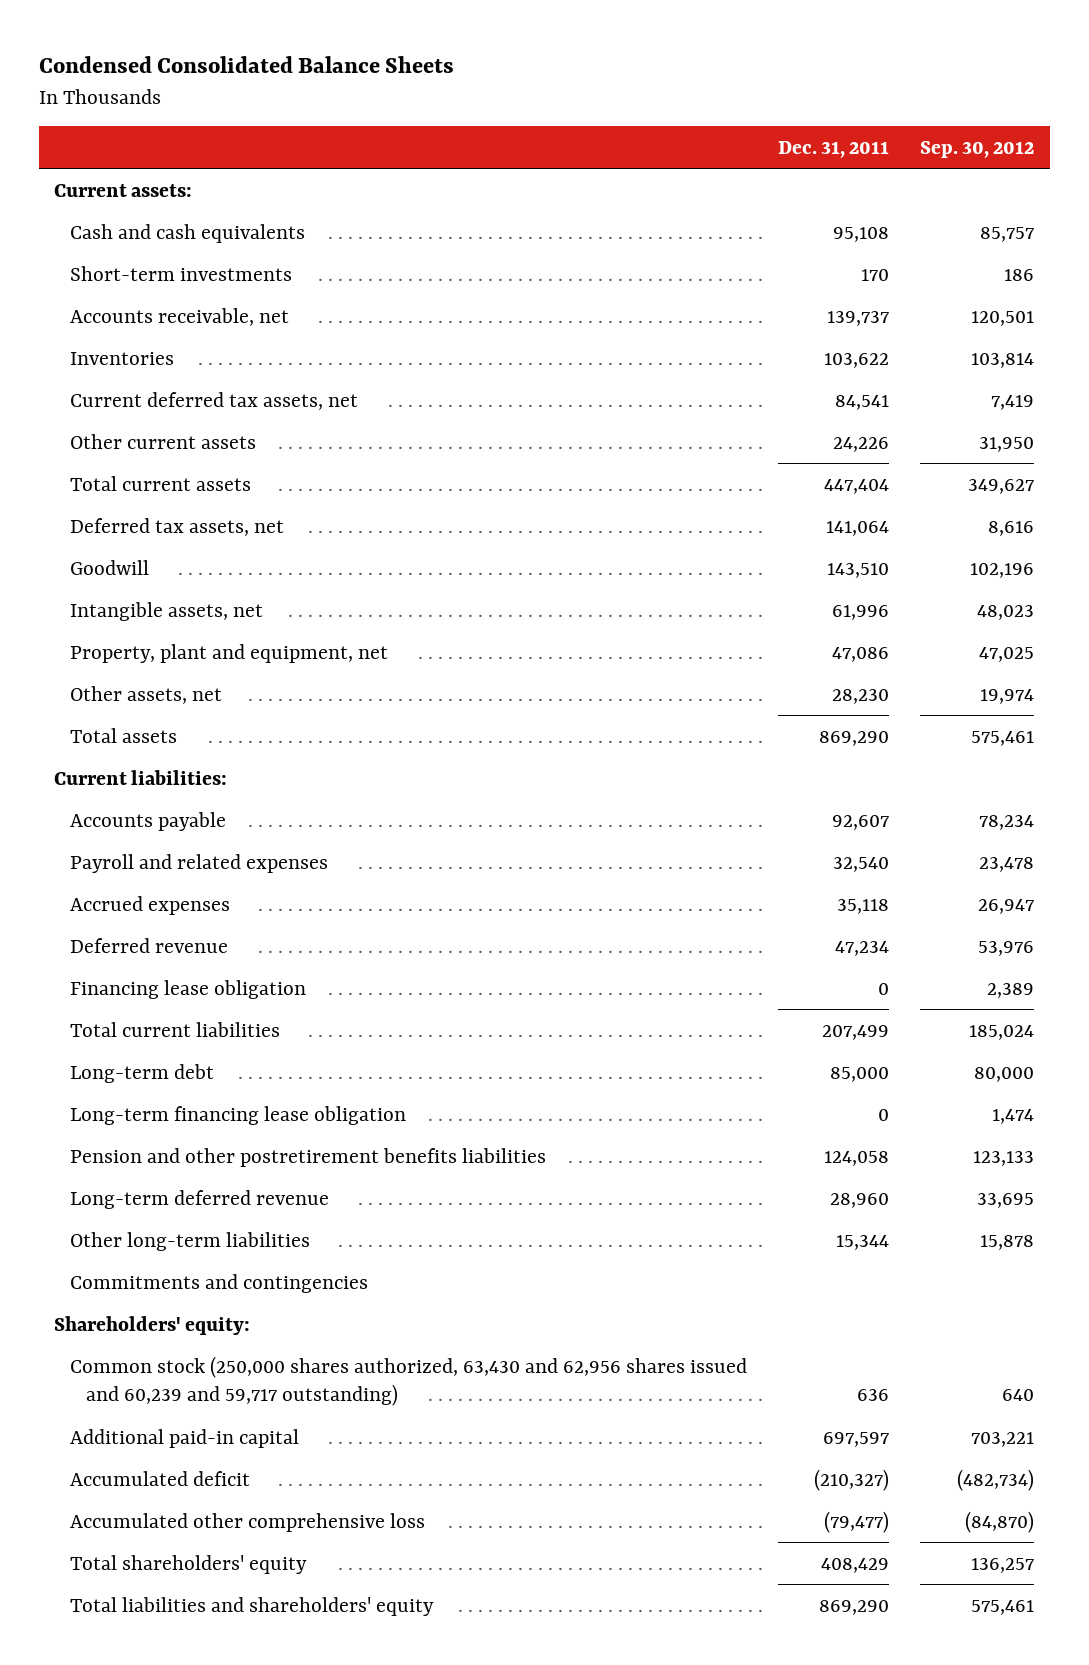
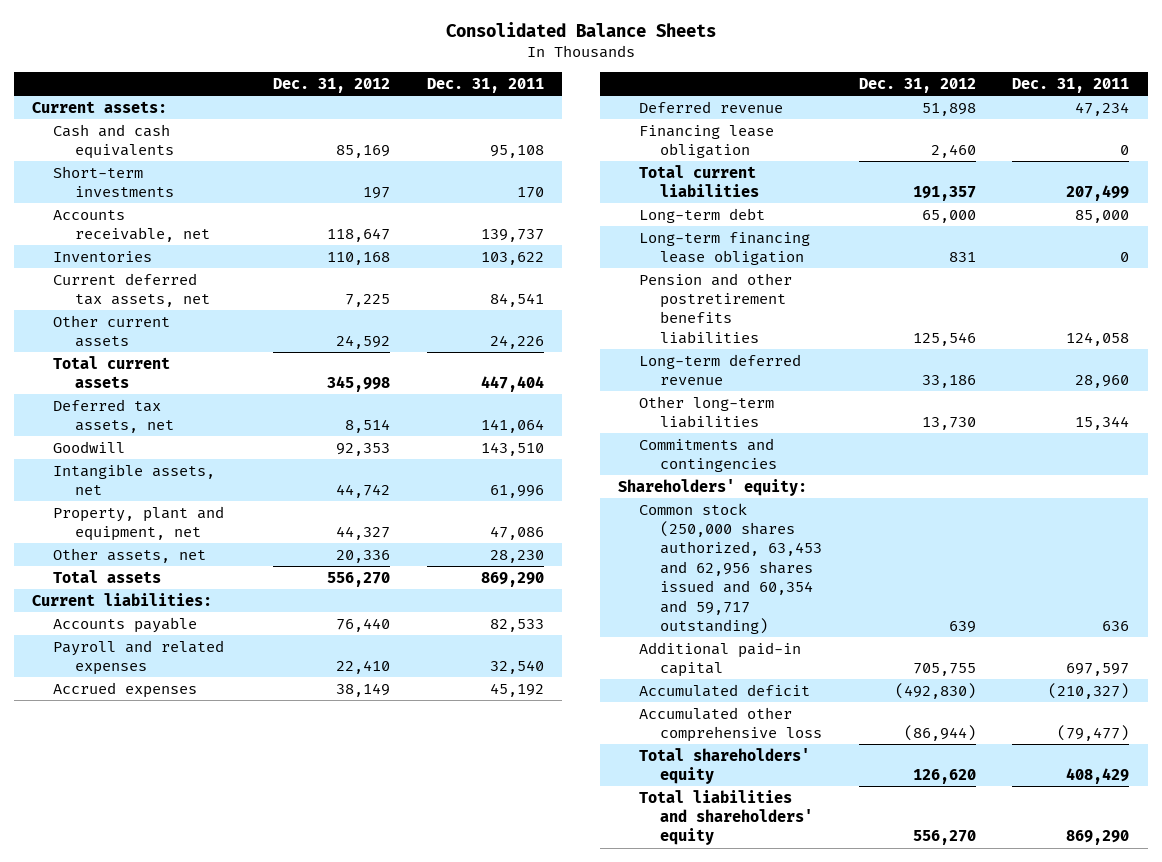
- Condensed Consolidated Balance Sheets
+ Consolidated Balance Sheets
- | Dec. 31, 2011 | Sep. 30, 2012
+ | Dec. 31, 2012 | Dec. 31, 2011
- Accounts payable | 92,607 | 78,234
+ Accounts payable | 76,440 | 82,533
- Accrued expenses | 35,118 | 26,947
+ Accrued expenses | 38,149 | 45,192
- Common stock (250,000 shares authorized, 63,430 and 62,956 shares issued and 60,239 and 59,717 outstanding) | 636 | 640
+ Common stock (250,000 shares authorized, 63,453 and 62,956 shares issued and 60,354 and 59,717 outstanding) | 639 | 636

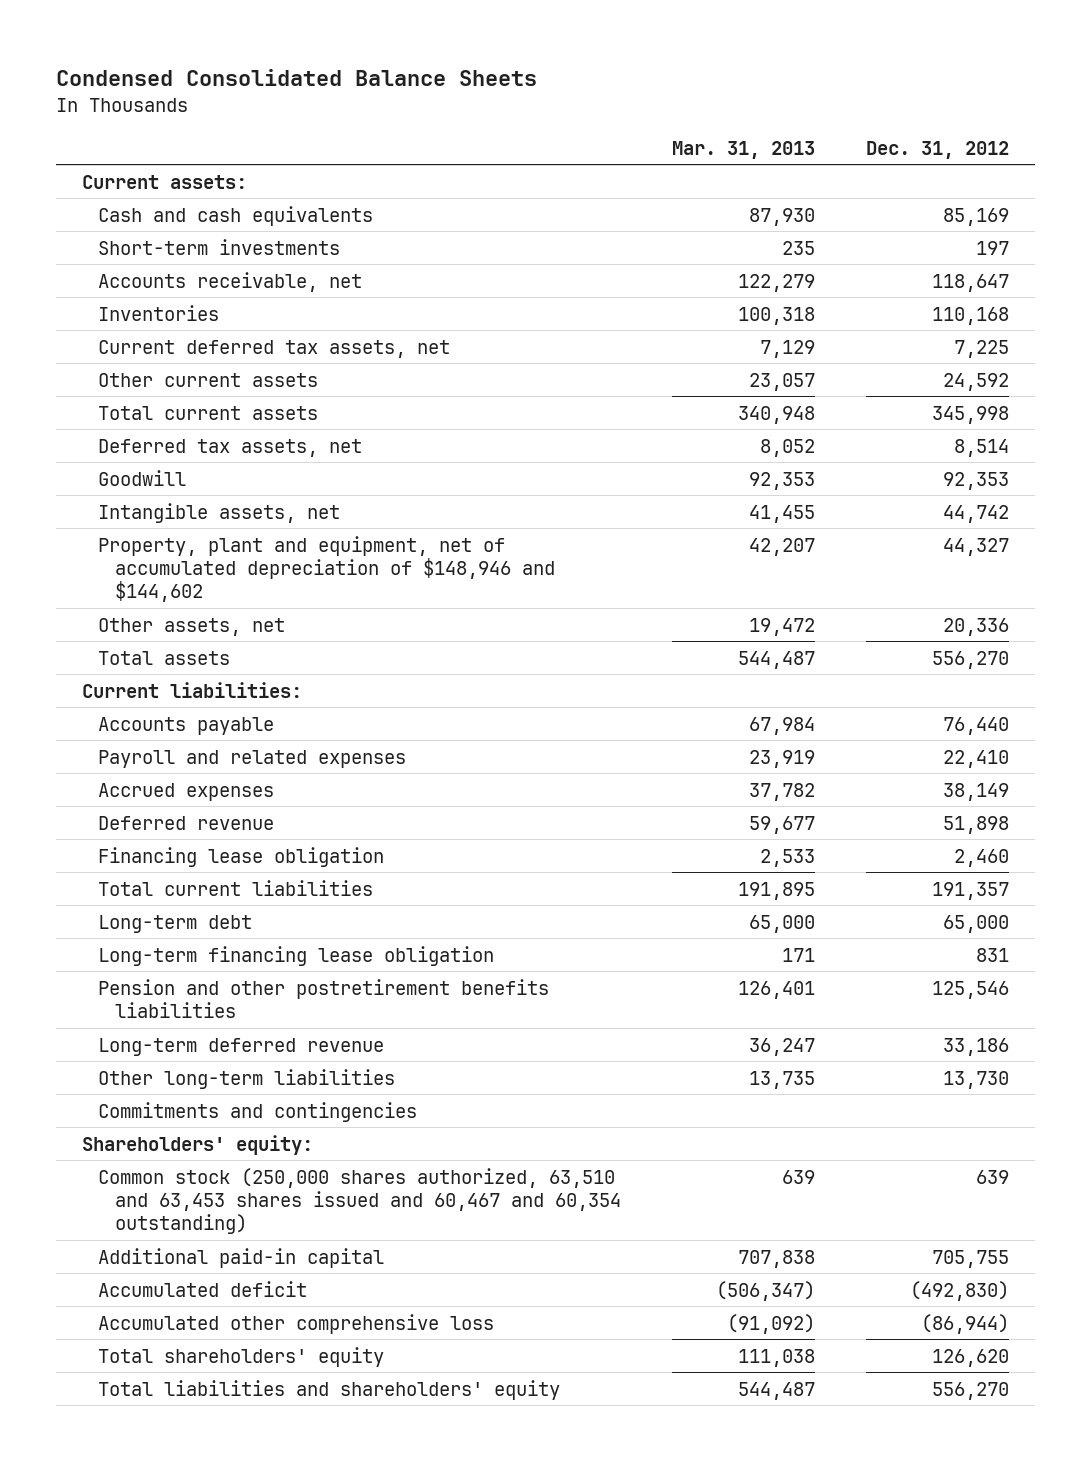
- Consolidated Balance Sheets
+ Condensed Consolidated Balance Sheets
- | Dec. 31, 2012 | Dec. 31, 2011
+ | Mar. 31, 2013 | Dec. 31, 2012
- Property, plant and equipment, net | 44,327 | 47,086
+ Property, plant and equipment, net of accumulated depreciation of $148,946 and $144,602 | 42,207 | 44,327
- Common stock (250,000 shares authorized, 63,453 and 62,956 shares issued and 60,354 and 59,717 outstanding) | 639 | 636
+ Common stock (250,000 shares authorized, 63,510 and 63,453 shares issued and 60,467 and 60,354 outstanding) | 639 | 639

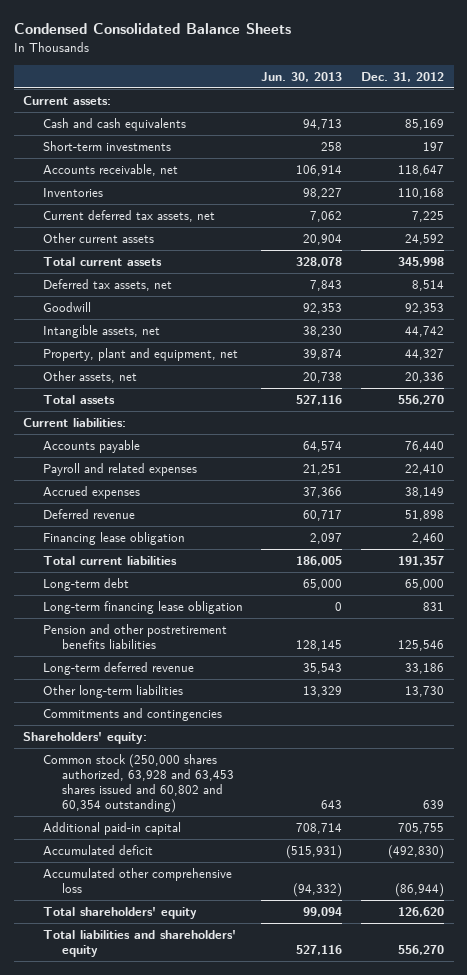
- | Mar. 31, 2013 | Dec. 31, 2012
+ | Jun. 30, 2013 | Dec. 31, 2012
- Property, plant and equipment, net of accumulated depreciation of $148,946 and $144,602 | 42,207 | 44,327
+ Property, plant and equipment, net | 39,874 | 44,327
- Common stock (250,000 shares authorized, 63,510 and 63,453 shares issued and 60,467 and 60,354 outstanding) | 639 | 639
+ Common stock (250,000 shares authorized, 63,928 and 63,453 shares issued and 60,802 and 60,354 outstanding) | 643 | 639

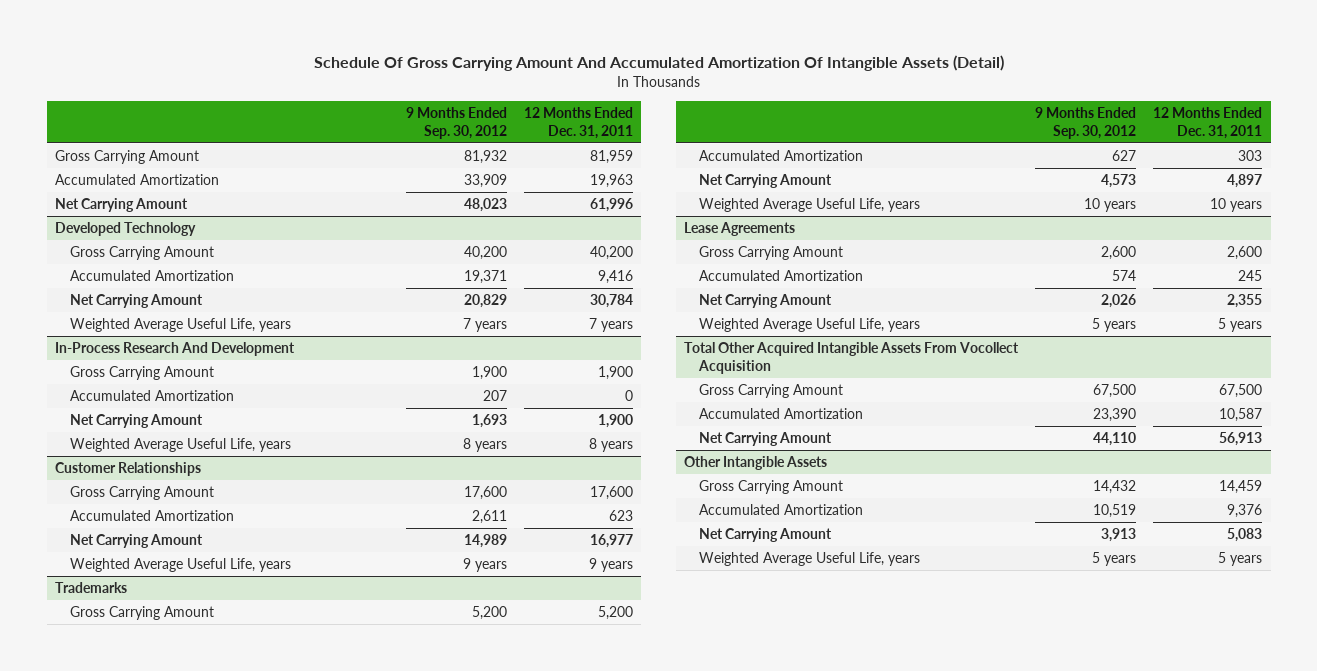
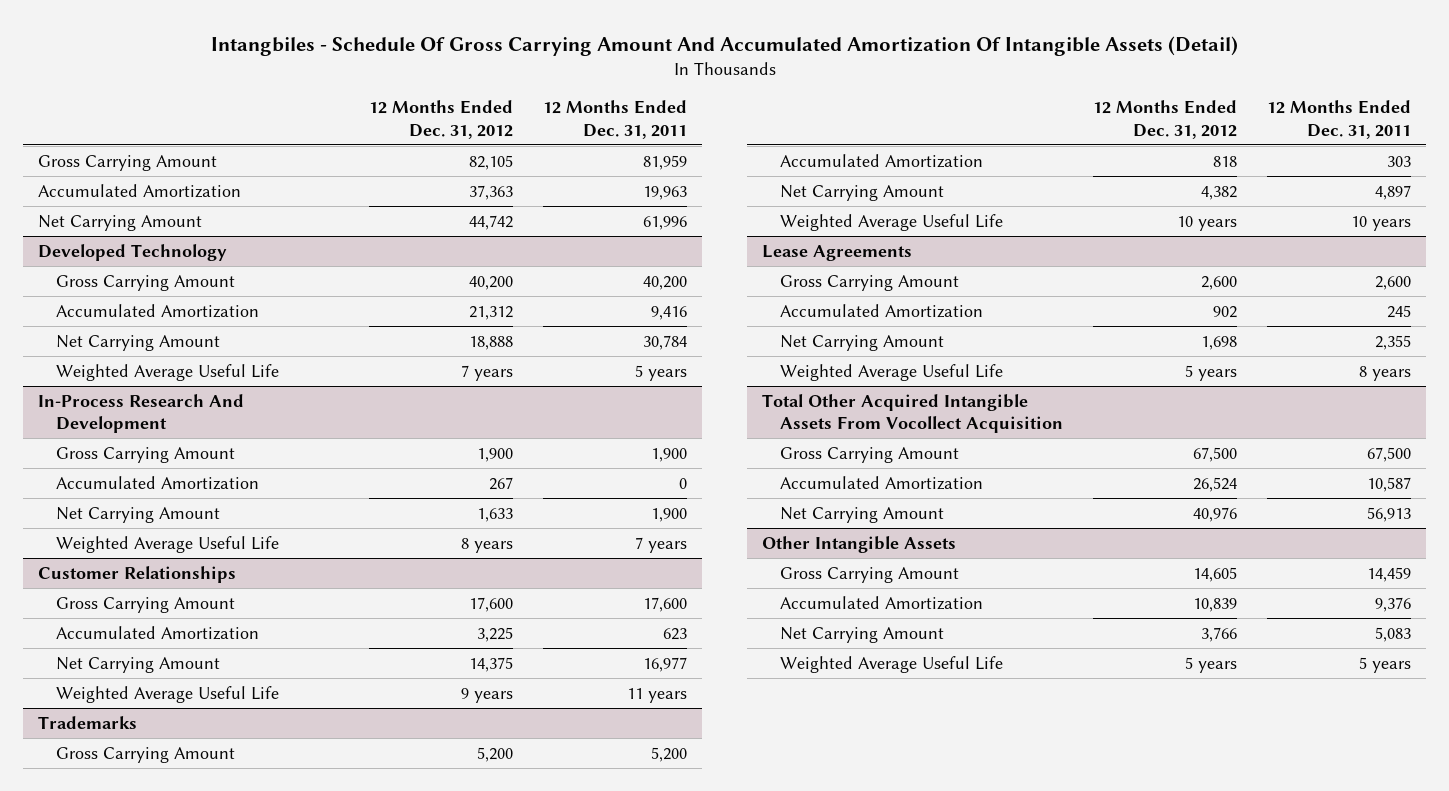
- Schedule Of Gross Carrying Amount And Accumulated Amortization Of Intangible Assets (Detail)
+ Intangbiles - Schedule Of Gross Carrying Amount And Accumulated Amortization Of Intangible Assets (Detail)
- | 9 Months Ended Sep. 30, 2012 | 12 Months Ended Dec. 31, 2011
+ | 12 Months Ended Dec. 31, 2012 | 12 Months Ended Dec. 31, 2011
@ Developed Technology
- Weighted Average Useful Life, years | 7 years | 7 years
+ Weighted Average Useful Life | 7 years | 5 years
@ In-Process Research And Development
- Weighted Average Useful Life, years | 8 years | 8 years
+ Weighted Average Useful Life | 8 years | 7 years
@ Customer Relationships
- Weighted Average Useful Life, years | 9 years | 9 years
+ Weighted Average Useful Life | 9 years | 11 years
@ Trademarks
- Weighted Average Useful Life, years | 10 years | 10 years
+ Weighted Average Useful Life | 10 years | 10 years
@ Lease Agreements
- Weighted Average Useful Life, years | 5 years | 5 years
+ Weighted Average Useful Life | 5 years | 8 years
@ Other Intangible Assets
- Weighted Average Useful Life, years | 5 years | 5 years
+ Weighted Average Useful Life | 5 years | 5 years

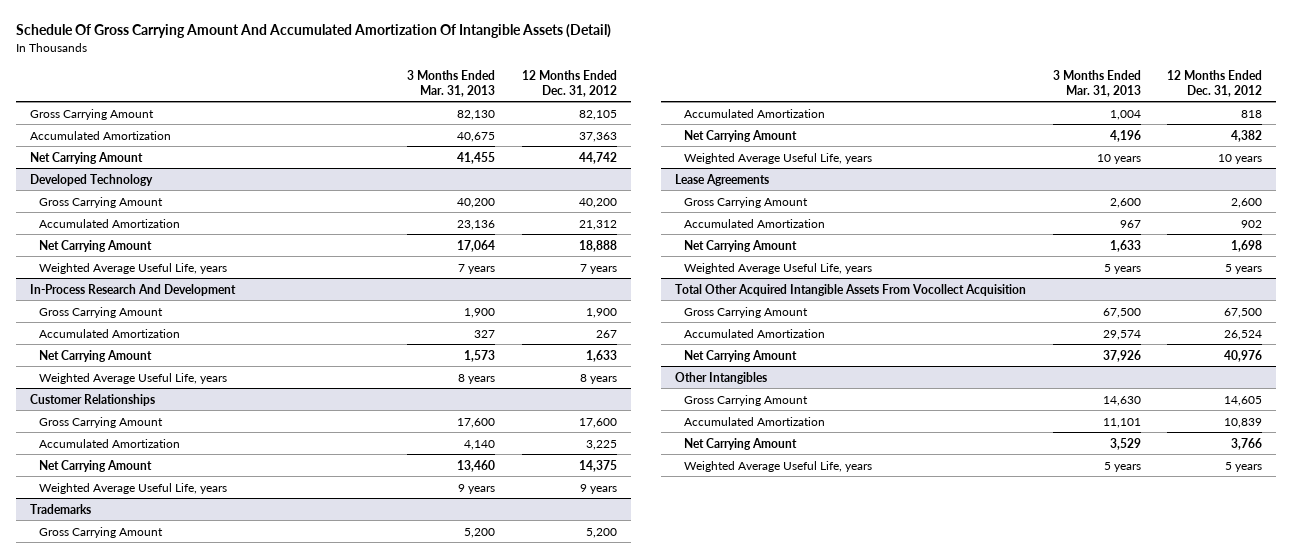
- Intangbiles - Schedule Of Gross Carrying Amount And Accumulated Amortization Of Intangible Assets (Detail)
+ Schedule Of Gross Carrying Amount And Accumulated Amortization Of Intangible Assets (Detail)
- | 12 Months Ended Dec. 31, 2012 | 12 Months Ended Dec. 31, 2011
+ | 3 Months Ended Mar. 31, 2013 | 12 Months Ended Dec. 31, 2012
@ Developed Technology
- Weighted Average Useful Life | 7 years | 5 years
+ Weighted Average Useful Life, years | 7 years | 7 years
@ In-Process Research And Development
- Weighted Average Useful Life | 8 years | 7 years
+ Weighted Average Useful Life, years | 8 years | 8 years
@ Customer Relationships
- Weighted Average Useful Life | 9 years | 11 years
+ Weighted Average Useful Life, years | 9 years | 9 years
@ Trademarks
- Weighted Average Useful Life | 10 years | 10 years
+ Weighted Average Useful Life, years | 10 years | 10 years
@ Lease Agreements
- Weighted Average Useful Life | 5 years | 8 years
+ Weighted Average Useful Life, years | 5 years | 5 years
- Other Intangible Assets
+ Other Intangibles
- Weighted Average Useful Life | 5 years | 5 years
+ Weighted Average Useful Life, years | 5 years | 5 years

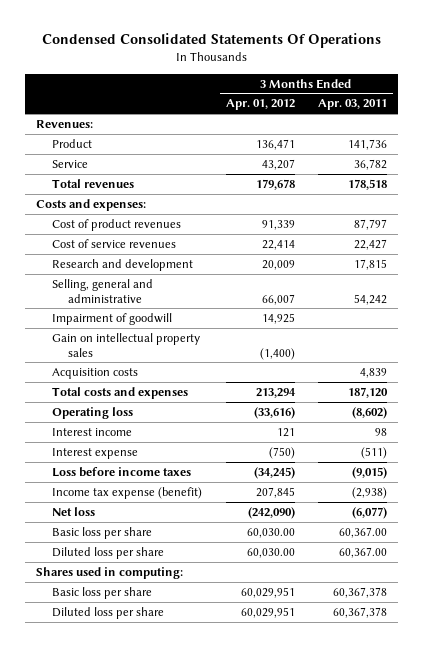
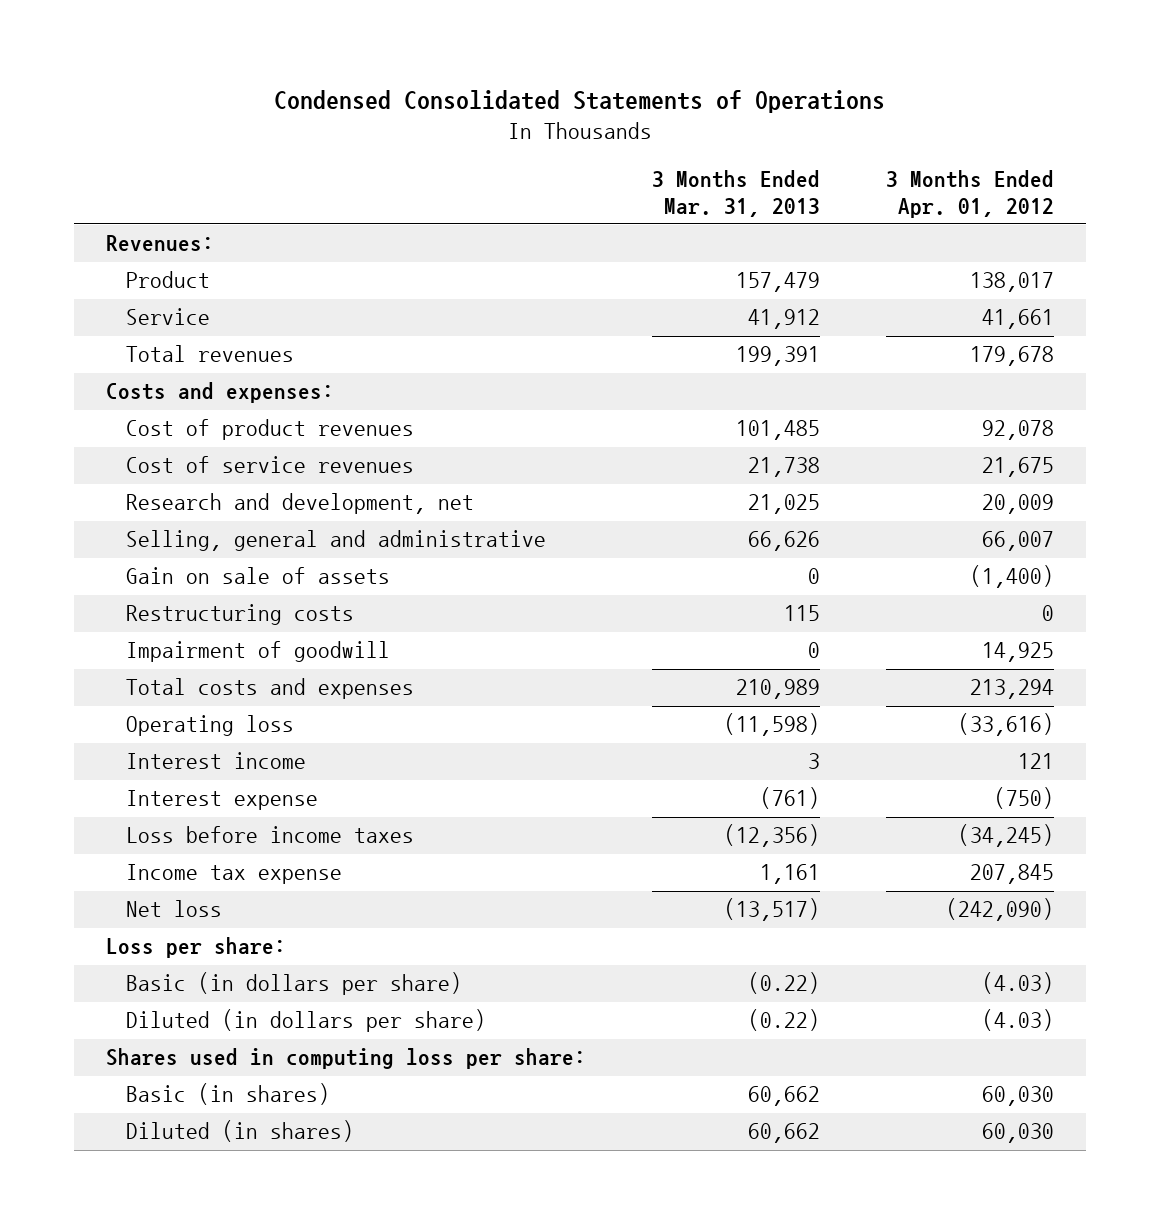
- Condensed Consolidated Statements Of Operations
+ Condensed Consolidated Statements of Operations
- | 3 Months Ended Apr. 01, 2012 | 3 Months Ended Apr. 03, 2011
+ | 3 Months Ended Mar. 31, 2013 | 3 Months Ended Apr. 01, 2012
- Product | 136,471 | 141,736
- Service | 43,207 | 36,782
+ Product | 157,479 | 138,017
+ Service | 41,912 | 41,661
- Cost of product revenues | 91,339 | 87,797
- Cost of service revenues | 22,414 | 22,427
- Research and development | 20,009 | 17,815
+ Cost of product revenues | 101,485 | 92,078
+ Cost of service revenues | 21,738 | 21,675
+ Research and development, net | 21,025 | 20,009
+ Gain on sale of assets | 0 | (1,400)
+ Restructuring costs | 115 | 0
- Gain on intellectual property sales | (1,400) |
- Acquisition costs | | 4,839
- Income tax expense (benefit) | 207,845 | (2,938)
+ Income tax expense | 1,161 | 207,845
- Basic loss per share | 60,030.00 | 60,367.00
- Diluted loss per share | 60,030.00 | 60,367.00
- Shares used in computing:
- Basic loss per share | 60,029,951 | 60,367,378
- Diluted loss per share | 60,029,951 | 60,367,378
+ Loss per share:
+ Basic (in dollars per share) | (0.22) | (4.03)
+ Diluted (in dollars per share) | (0.22) | (4.03)
+ Shares used in computing loss per share:
+ Basic (in shares) | 60,662 | 60,030
+ Diluted (in shares) | 60,662 | 60,030

